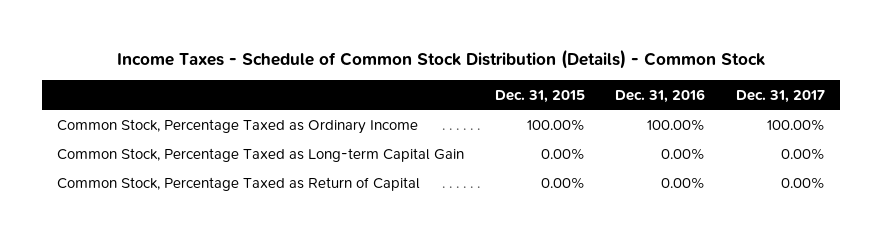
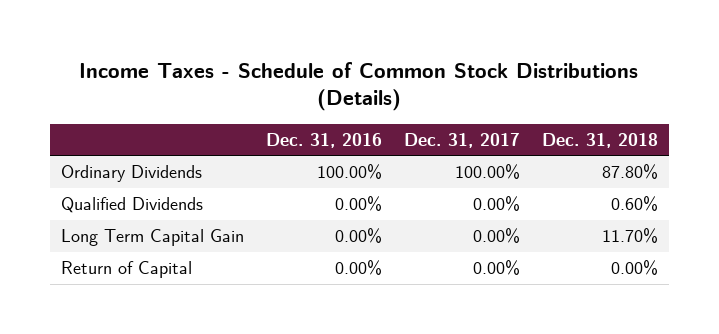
- Income Taxes - Schedule of Common Stock Distribution (Details) - Common Stock
+ Income Taxes - Schedule of Common Stock Distributions (Details)
- | Dec. 31, 2015 | Dec. 31, 2016 | Dec. 31, 2017
+ | Dec. 31, 2016 | Dec. 31, 2017 | Dec. 31, 2018
- Common Stock, Percentage Taxed as Ordinary Income | 100.00% | 100.00% | 100.00%
- Common Stock, Percentage Taxed as Long-term Capital Gain | 0.00% | 0.00% | 0.00%
- Common Stock, Percentage Taxed as Return of Capital | 0.00% | 0.00% | 0.00%
+ Ordinary Dividends | 100.00% | 100.00% | 87.80%
+ Qualified Dividends | 0.00% | 0.00% | 0.60%
+ Long Term Capital Gain | 0.00% | 0.00% | 11.70%
+ Return of Capital | 0.00% | 0.00% | 0.00%

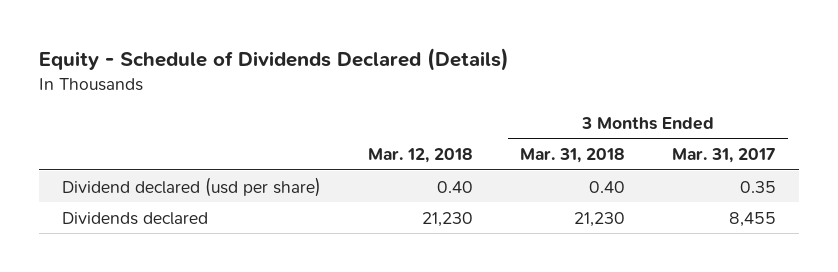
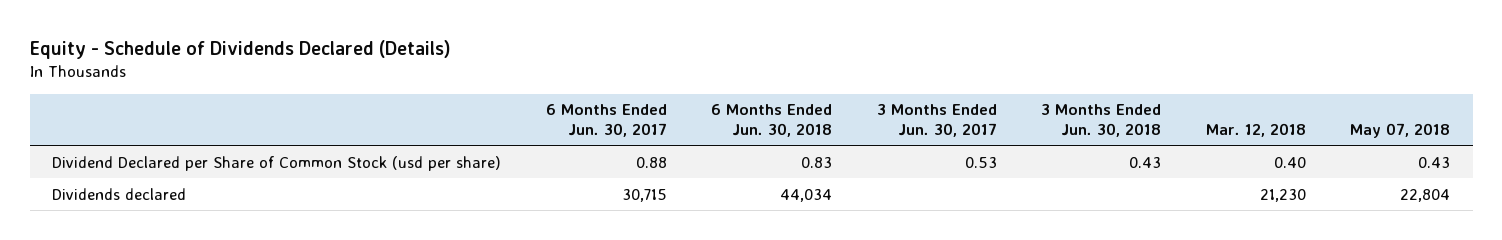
- | Mar. 12, 2018 | 3 Months Ended Mar. 31, 2018 | 3 Months Ended Mar. 31, 2017
+ | 6 Months Ended Jun. 30, 2017 | 6 Months Ended Jun. 30, 2018 | 3 Months Ended Jun. 30, 2017 | 3 Months Ended Jun. 30, 2018 | Mar. 12, 2018 | May 07, 2018
- Dividend declared (usd per share) | 0.40 | 0.40 | 0.35
+ Dividend Declared per Share of Common Stock (usd per share) | 0.88 | 0.83 | 0.53 | 0.43 | 0.40 | 0.43

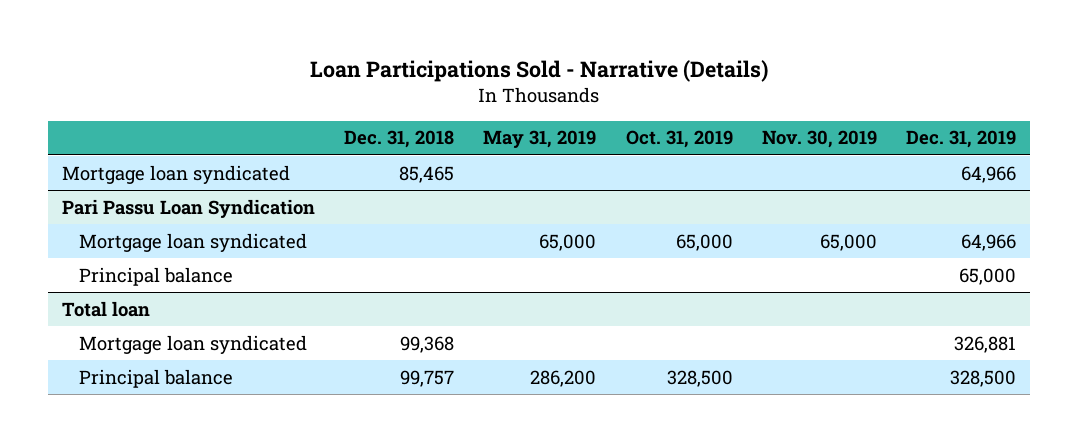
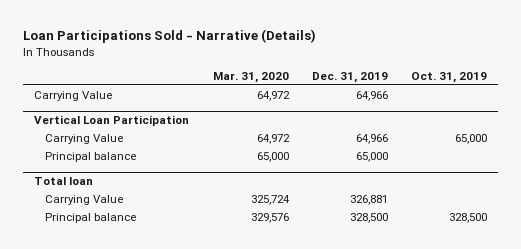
- | Dec. 31, 2018 | May 31, 2019 | Oct. 31, 2019 | Nov. 30, 2019 | Dec. 31, 2019
+ | Mar. 31, 2020 | Dec. 31, 2019 | Oct. 31, 2019
- Mortgage loan syndicated | 85,465 | | | | 64,966
- Pari Passu Loan Syndication
- Mortgage loan syndicated | | 65,000 | 65,000 | 65,000 | 64,966
+ Carrying Value | 64,972 | 64,966 |
+ Vertical Loan Participation
+ Carrying Value | 64,972 | 64,966 | 65,000
@ Total loan
- Mortgage loan syndicated | 99,368 | | | | 326,881
+ Carrying Value | 325,724 | 326,881 |

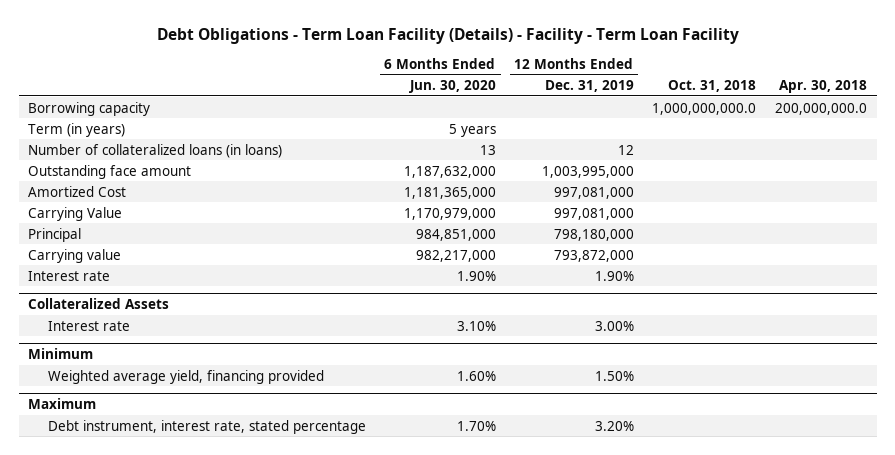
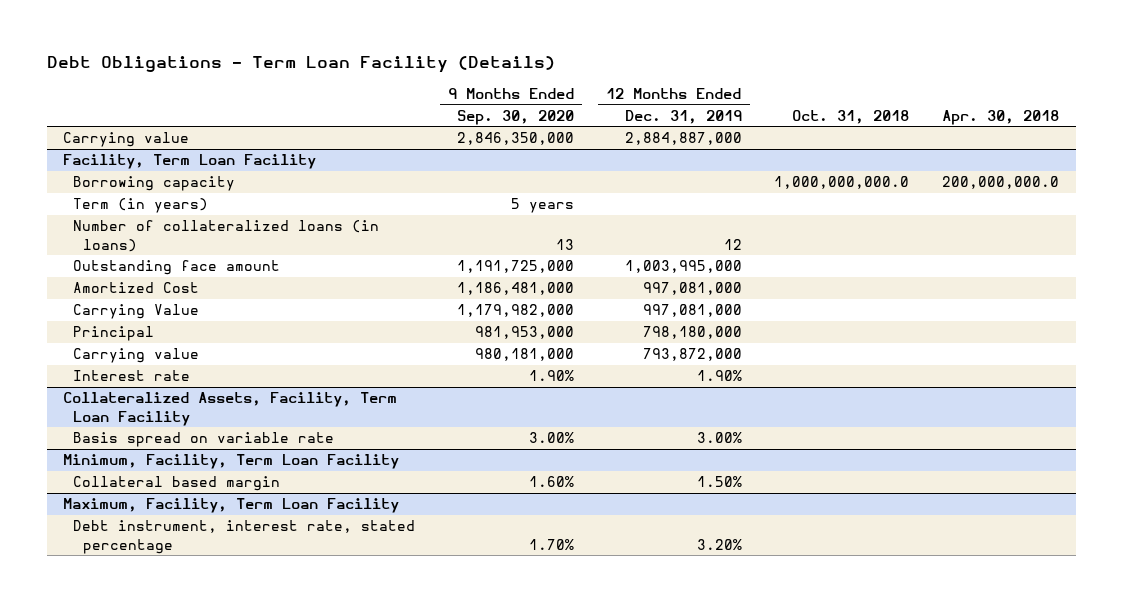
- Debt Obligations - Term Loan Facility (Details) - Facility - Term Loan Facility
+ Debt Obligations - Term Loan Facility (Details)
- | 6 Months Ended Jun. 30, 2020 | 12 Months Ended Dec. 31, 2019 | Oct. 31, 2018 | Apr. 30, 2018
+ | 9 Months Ended Sep. 30, 2020 | 12 Months Ended Dec. 31, 2019 | Oct. 31, 2018 | Apr. 30, 2018
+ Carrying value | 2,846,350,000 | 2,884,887,000 | |
+ Facility, Term Loan Facility
- Collateralized Assets
- Interest rate | 3.10% | 3.00% | |
- Minimum
- Weighted average yield, financing provided | 1.60% | 1.50% | |
- Maximum
+ Collateralized Assets, Facility, Term Loan Facility
+ Basis spread on variable rate | 3.00% | 3.00% | |
+ Minimum, Facility, Term Loan Facility
+ Collateral based margin | 1.60% | 1.50% | |
+ Maximum, Facility, Term Loan Facility

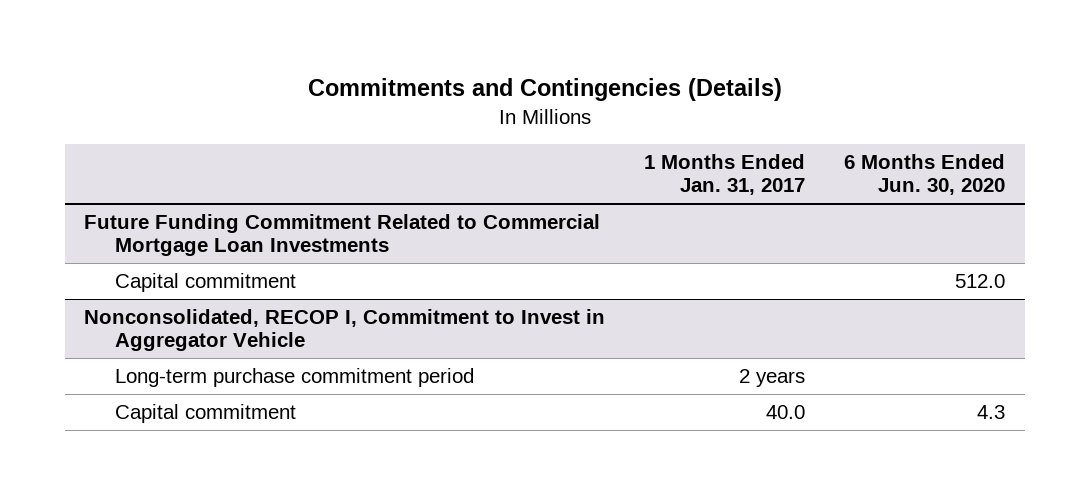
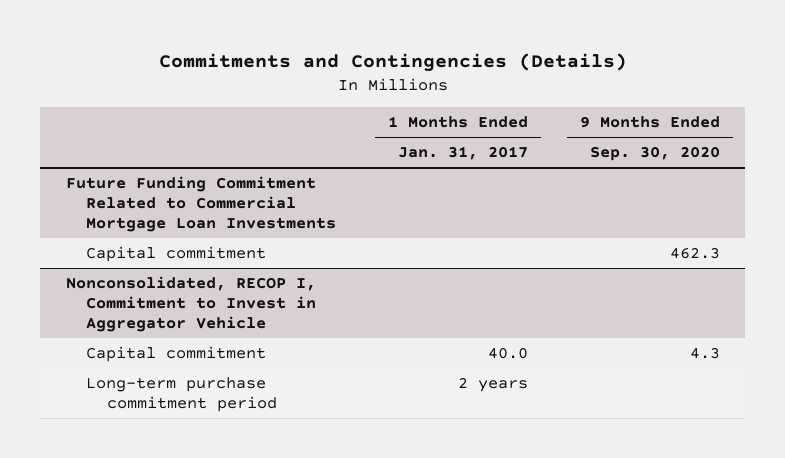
- | 1 Months Ended Jan. 31, 2017 | 6 Months Ended Jun. 30, 2020
+ | 1 Months Ended Jan. 31, 2017 | 9 Months Ended Sep. 30, 2020
@ Nonconsolidated, RECOP I, Commitment to Invest in Aggregator Vehicle
moved down: Long-term purchase commitment period | 2 years |

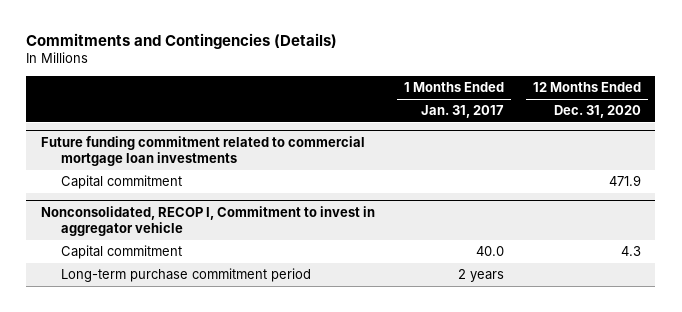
- | 1 Months Ended Jan. 31, 2017 | 9 Months Ended Sep. 30, 2020
+ | 1 Months Ended Jan. 31, 2017 | 12 Months Ended Dec. 31, 2020
- Future Funding Commitment Related to Commercial Mortgage Loan Investments
+ Future funding commitment related to commercial mortgage loan investments
- Nonconsolidated, RECOP I, Commitment to Invest in Aggregator Vehicle
+ Nonconsolidated, RECOP I, Commitment to invest in aggregator vehicle

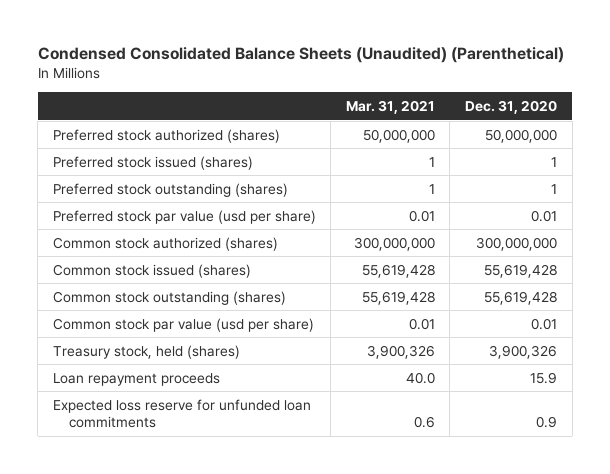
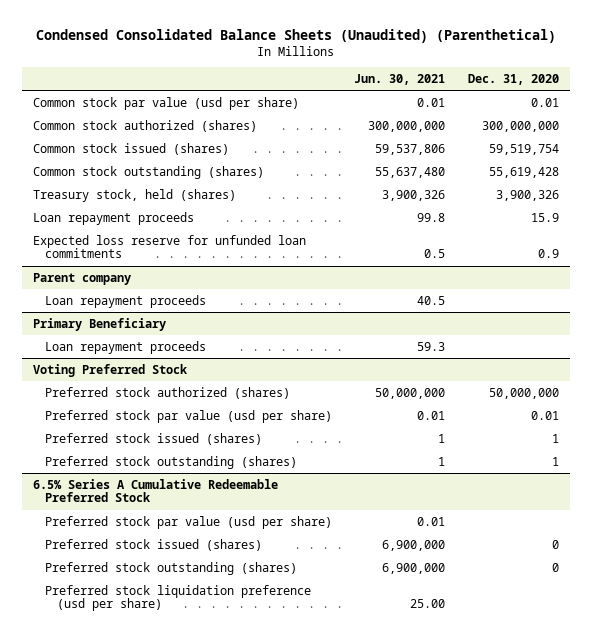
- | Mar. 31, 2021 | Dec. 31, 2020
+ | Jun. 30, 2021 | Dec. 31, 2020
- Preferred stock authorized (shares) | 50,000,000 | 50,000,000
- Preferred stock issued (shares) | 1 | 1
- Preferred stock outstanding (shares) | 1 | 1
- Preferred stock par value (usd per share) | 0.01 | 0.01
moved up: Common stock par value (usd per share) | 0.01 | 0.01
- Common stock issued (shares) | 55,619,428 | 55,619,428
+ Common stock issued (shares) | 59,537,806 | 59,519,754
+ Parent company
+ Loan repayment proceeds | 40.5 |
+ Primary Beneficiary
+ Loan repayment proceeds | 59.3 |
+ Voting Preferred Stock
+ Preferred stock authorized (shares) | 50,000,000 | 50,000,000
+ Preferred stock par value (usd per share) | 0.01 | 0.01
+ Preferred stock issued (shares) | 1 | 1
+ Preferred stock outstanding (shares) | 1 | 1
+ 6.5% Series A Cumulative Redeemable Preferred Stock
+ Preferred stock par value (usd per share) | 0.01 |
+ Preferred stock issued (shares) | 6,900,000 | 0
+ Preferred stock outstanding (shares) | 6,900,000 | 0
+ Preferred stock liquidation preference (usd per share) | 25.00 |

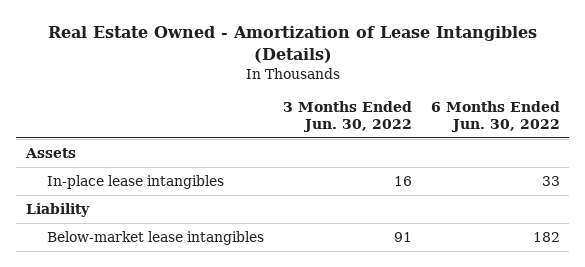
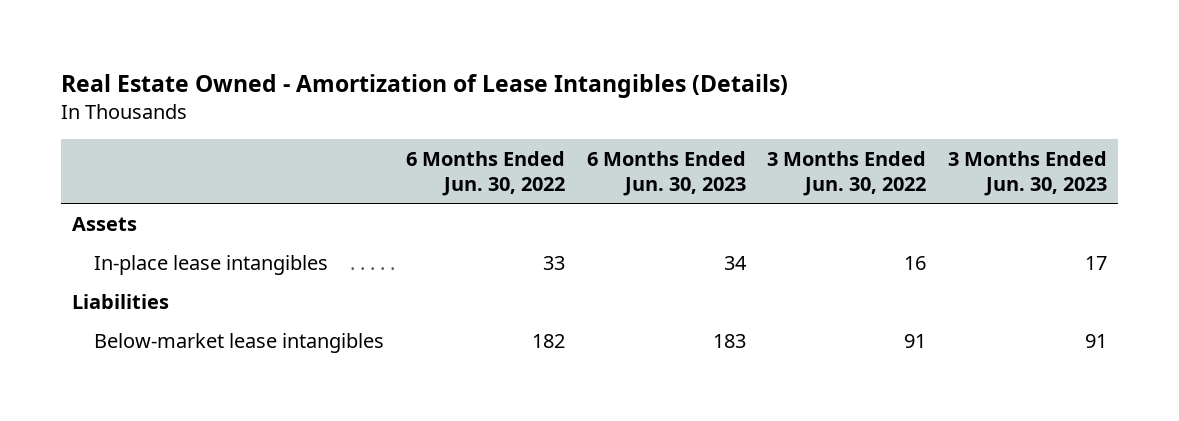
- | 3 Months Ended Jun. 30, 2022 | 6 Months Ended Jun. 30, 2022
+ | 6 Months Ended Jun. 30, 2022 | 6 Months Ended Jun. 30, 2023 | 3 Months Ended Jun. 30, 2022 | 3 Months Ended Jun. 30, 2023
- Liability
+ Liabilities

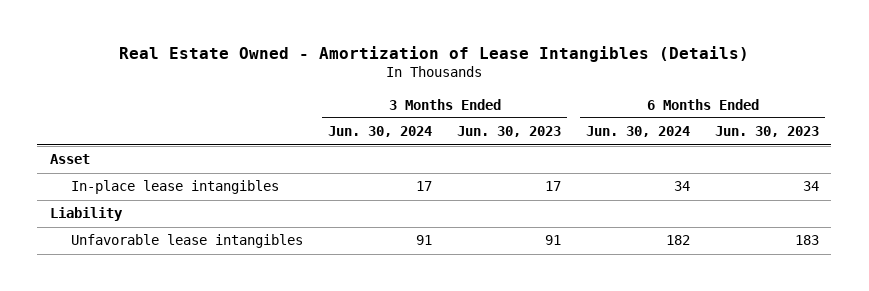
- | 6 Months Ended Jun. 30, 2022 | 6 Months Ended Jun. 30, 2023 | 3 Months Ended Jun. 30, 2022 | 3 Months Ended Jun. 30, 2023
+ | 3 Months Ended Jun. 30, 2024 | 3 Months Ended Jun. 30, 2023 | 6 Months Ended Jun. 30, 2024 | 6 Months Ended Jun. 30, 2023
- Assets
+ Asset
- Liabilities
- Below-market lease intangibles | 182 | 183 | 91 | 91
+ Liability
+ Unfavorable lease intangibles | 91 | 91 | 182 | 183

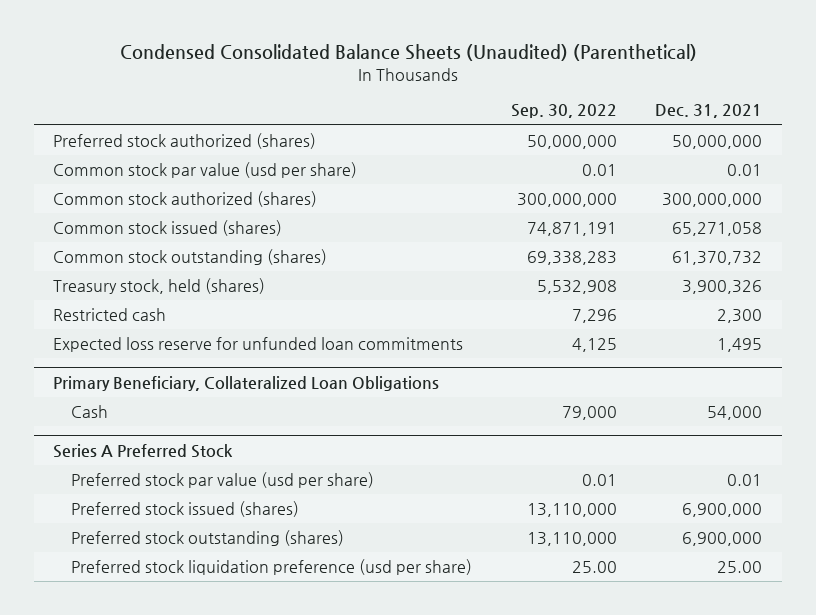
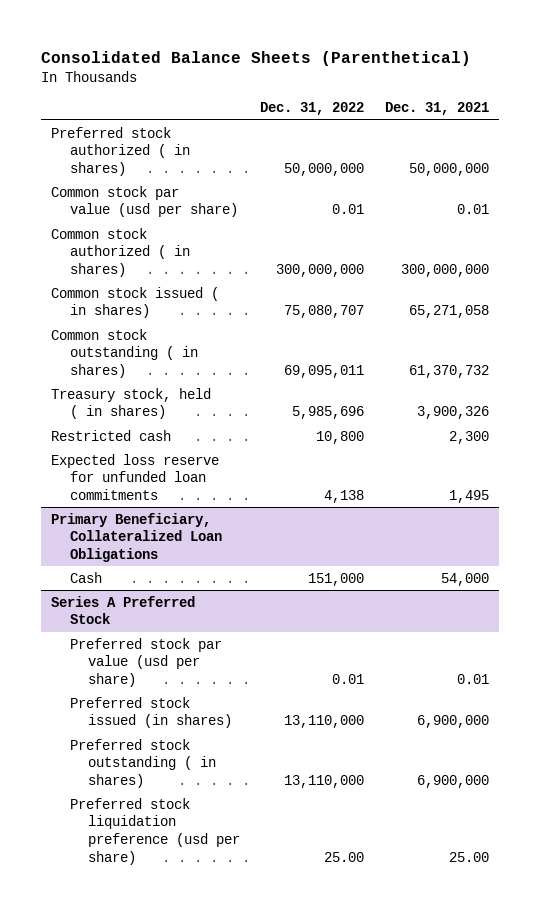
- Condensed Consolidated Balance Sheets (Unaudited) (Parenthetical)
+ Consolidated Balance Sheets (Parenthetical)
- | Sep. 30, 2022 | Dec. 31, 2021
+ | Dec. 31, 2022 | Dec. 31, 2021
- Preferred stock authorized (shares) | 50,000,000 | 50,000,000
+ Preferred stock authorized ( in shares) | 50,000,000 | 50,000,000
- Common stock authorized (shares) | 300,000,000 | 300,000,000
- Common stock issued (shares) | 74,871,191 | 65,271,058
- Common stock outstanding (shares) | 69,338,283 | 61,370,732
- Treasury stock, held (shares) | 5,532,908 | 3,900,326
+ Common stock authorized ( in shares) | 300,000,000 | 300,000,000
+ Common stock issued ( in shares) | 75,080,707 | 65,271,058
+ Common stock outstanding ( in shares) | 69,095,011 | 61,370,732
+ Treasury stock, held ( in shares) | 5,985,696 | 3,900,326
@ Series A Preferred Stock
- Preferred stock issued (shares) | 13,110,000 | 6,900,000
- Preferred stock outstanding (shares) | 13,110,000 | 6,900,000
+ Preferred stock issued (in shares) | 13,110,000 | 6,900,000
+ Preferred stock outstanding ( in shares) | 13,110,000 | 6,900,000

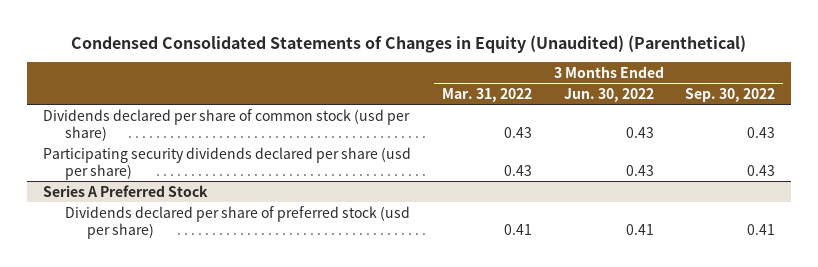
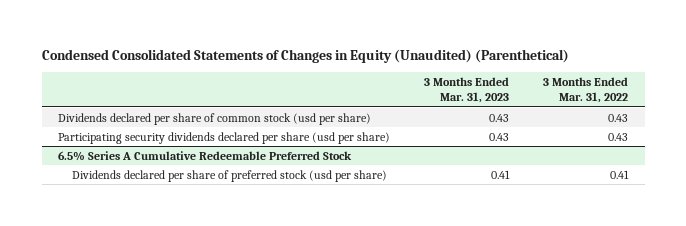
- | 3 Months Ended Mar. 31, 2022 | 3 Months Ended Jun. 30, 2022 | 3 Months Ended Sep. 30, 2022
+ | 3 Months Ended Mar. 31, 2023 | 3 Months Ended Mar. 31, 2022
- Series A Preferred Stock
+ 6.5% Series A Cumulative Redeemable Preferred Stock

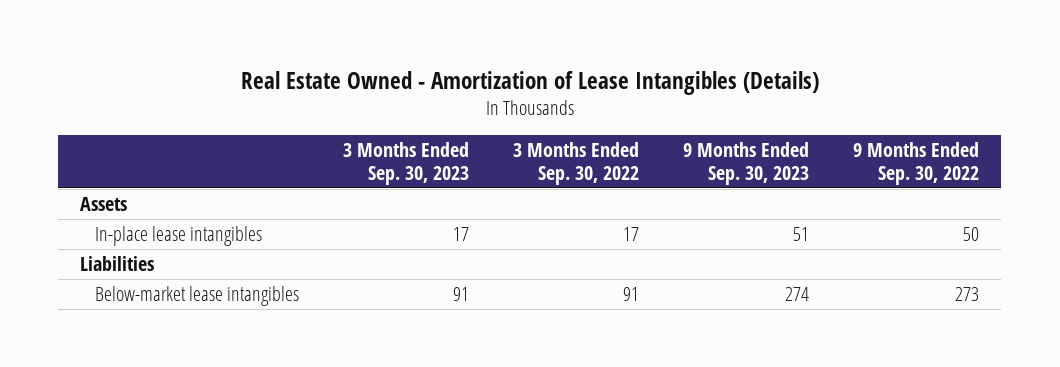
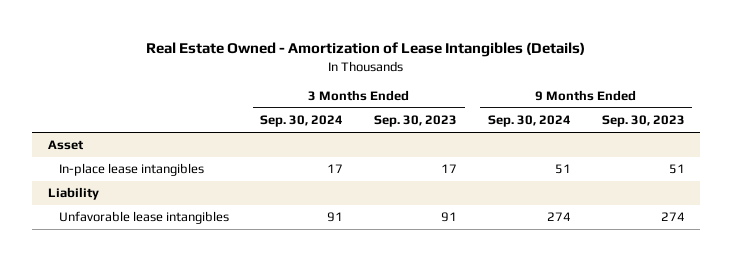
- | 3 Months Ended Sep. 30, 2023 | 3 Months Ended Sep. 30, 2022 | 9 Months Ended Sep. 30, 2023 | 9 Months Ended Sep. 30, 2022
+ | 3 Months Ended Sep. 30, 2024 | 3 Months Ended Sep. 30, 2023 | 9 Months Ended Sep. 30, 2024 | 9 Months Ended Sep. 30, 2023
- Assets
+ Asset
- Liabilities
- Below-market lease intangibles | 91 | 91 | 274 | 273
+ Liability
+ Unfavorable lease intangibles | 91 | 91 | 274 | 274

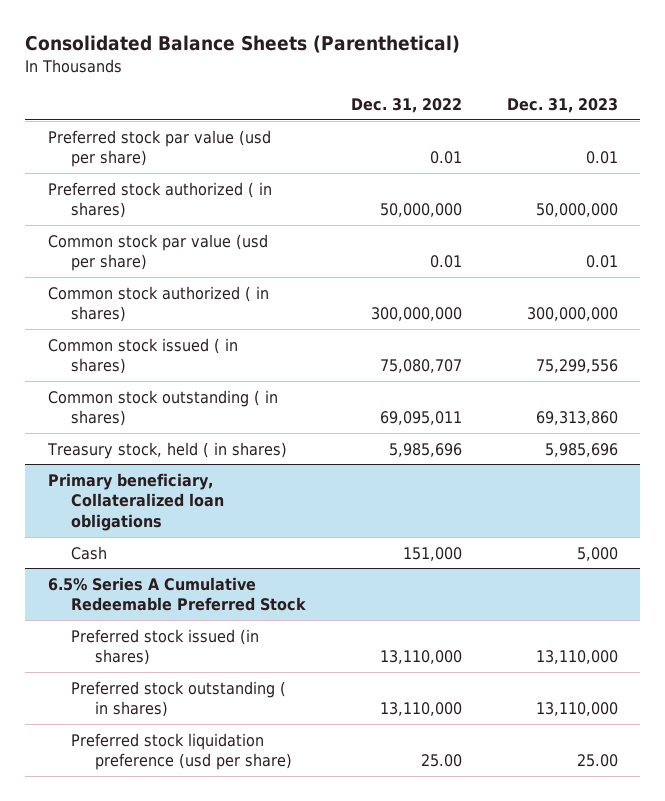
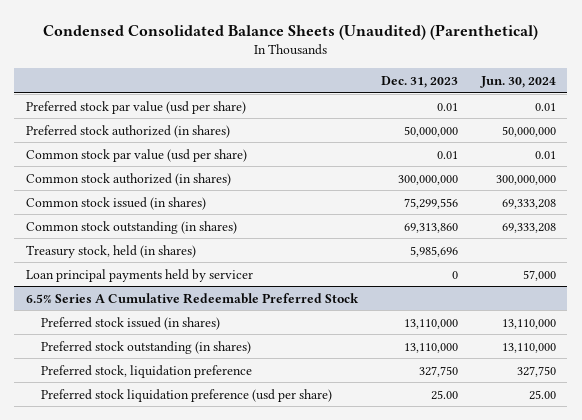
- Consolidated Balance Sheets (Parenthetical)
+ Condensed Consolidated Balance Sheets (Unaudited) (Parenthetical)
- | Dec. 31, 2022 | Dec. 31, 2023
+ | Dec. 31, 2023 | Jun. 30, 2024
- Preferred stock authorized ( in shares) | 50,000,000 | 50,000,000
+ Preferred stock authorized (in shares) | 50,000,000 | 50,000,000
- Common stock authorized ( in shares) | 300,000,000 | 300,000,000
- Common stock issued ( in shares) | 75,080,707 | 75,299,556
- Common stock outstanding ( in shares) | 69,095,011 | 69,313,860
- Treasury stock, held ( in shares) | 5,985,696 | 5,985,696
- Primary beneficiary, Collateralized loan obligations
- Cash | 151,000 | 5,000
+ Common stock authorized (in shares) | 300,000,000 | 300,000,000
+ Common stock issued (in shares) | 75,299,556 | 69,333,208
+ Common stock outstanding (in shares) | 69,313,860 | 69,333,208
+ Treasury stock, held (in shares) | 5,985,696 |
+ Loan principal payments held by servicer | 0 | 57,000
@ 6.5% Series A Cumulative Redeemable Preferred Stock
- Preferred stock outstanding ( in shares) | 13,110,000 | 13,110,000
+ Preferred stock outstanding (in shares) | 13,110,000 | 13,110,000
+ Preferred stock, liquidation preference | 327,750 | 327,750

